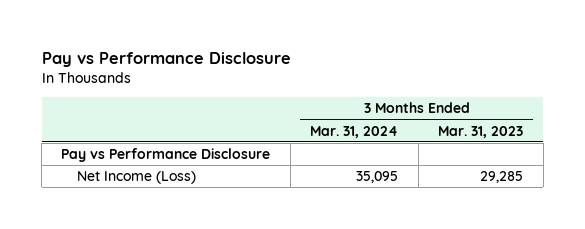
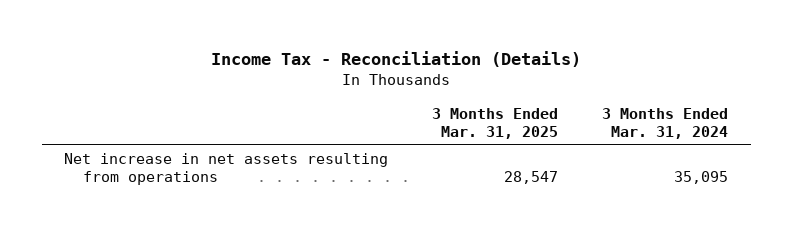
- Pay vs Performance Disclosure
+ Income Tax - Reconciliation (Details)
- | 3 Months Ended Mar. 31, 2024 | 3 Months Ended Mar. 31, 2023
+ | 3 Months Ended Mar. 31, 2025 | 3 Months Ended Mar. 31, 2024
- Pay vs Performance Disclosure
- Net Income (Loss) | 35,095 | 29,285
+ Net increase in net assets resulting from operations | 28,547 | 35,095

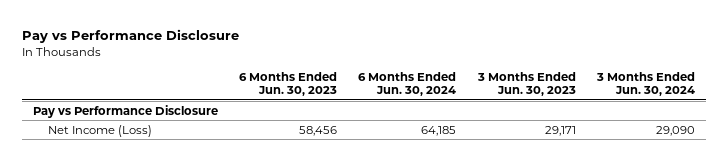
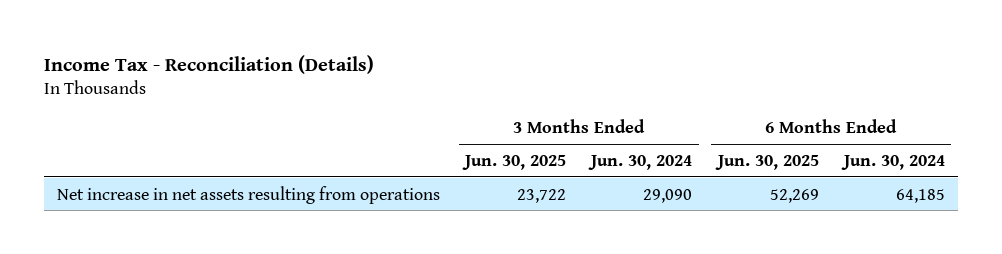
- Pay vs Performance Disclosure
+ Income Tax - Reconciliation (Details)
- | 6 Months Ended Jun. 30, 2023 | 6 Months Ended Jun. 30, 2024 | 3 Months Ended Jun. 30, 2023 | 3 Months Ended Jun. 30, 2024
+ | 3 Months Ended Jun. 30, 2025 | 3 Months Ended Jun. 30, 2024 | 6 Months Ended Jun. 30, 2025 | 6 Months Ended Jun. 30, 2024
- Pay vs Performance Disclosure
- Net Income (Loss) | 58,456 | 64,185 | 29,171 | 29,090
+ Net increase in net assets resulting from operations | 23,722 | 29,090 | 52,269 | 64,185

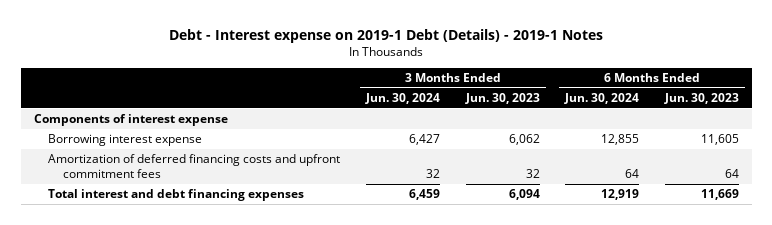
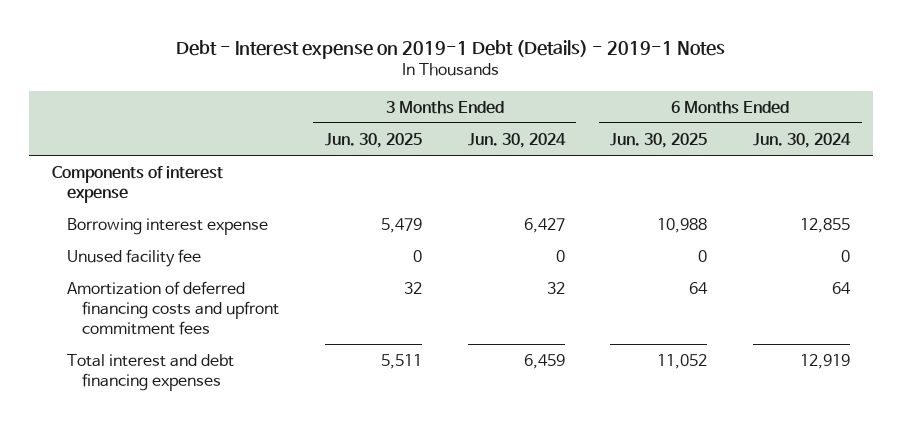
- | 3 Months Ended Jun. 30, 2024 | 3 Months Ended Jun. 30, 2023 | 6 Months Ended Jun. 30, 2024 | 6 Months Ended Jun. 30, 2023
+ | 3 Months Ended Jun. 30, 2025 | 3 Months Ended Jun. 30, 2024 | 6 Months Ended Jun. 30, 2025 | 6 Months Ended Jun. 30, 2024
+ Unused facility fee | 0 | 0 | 0 | 0

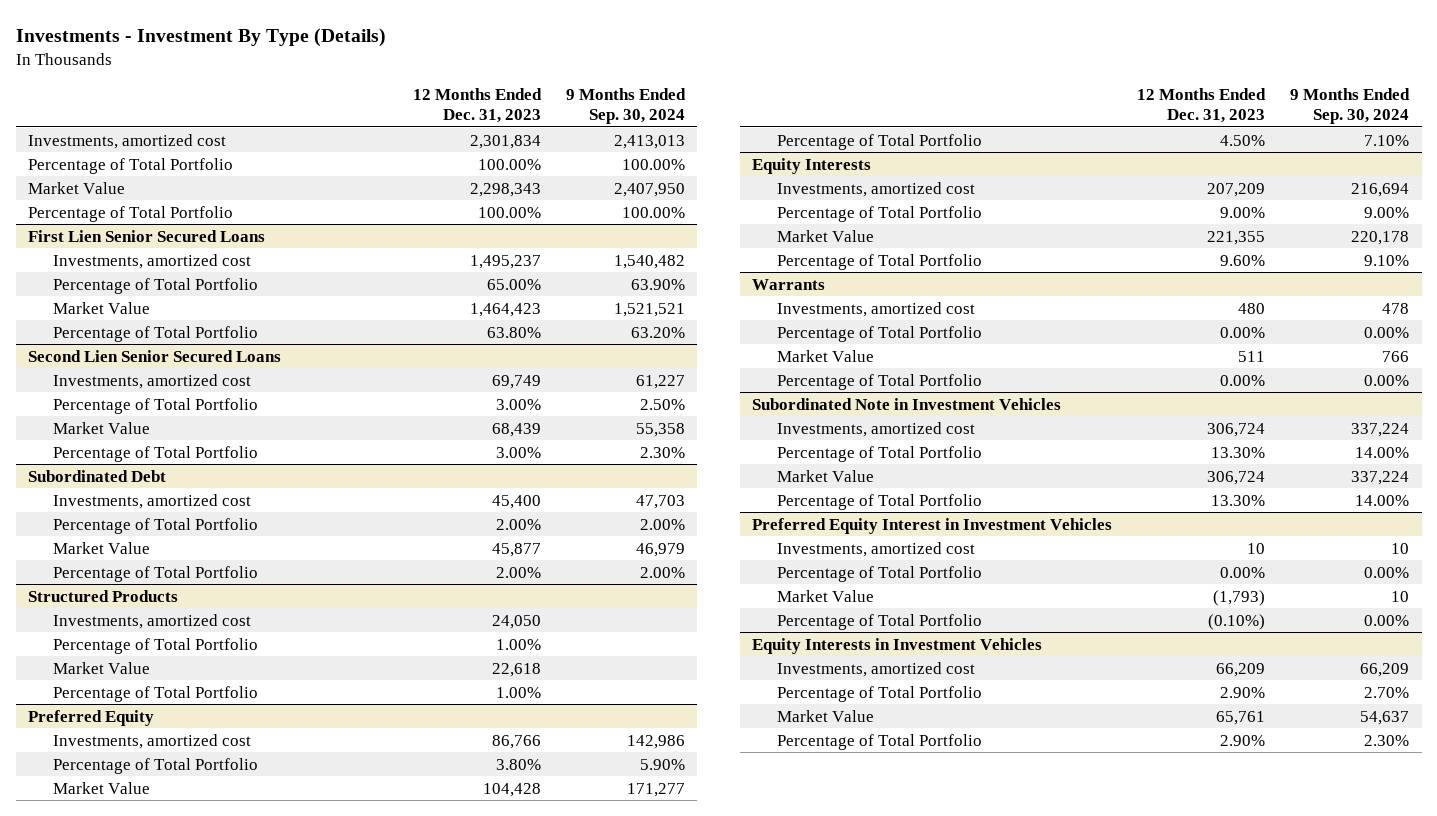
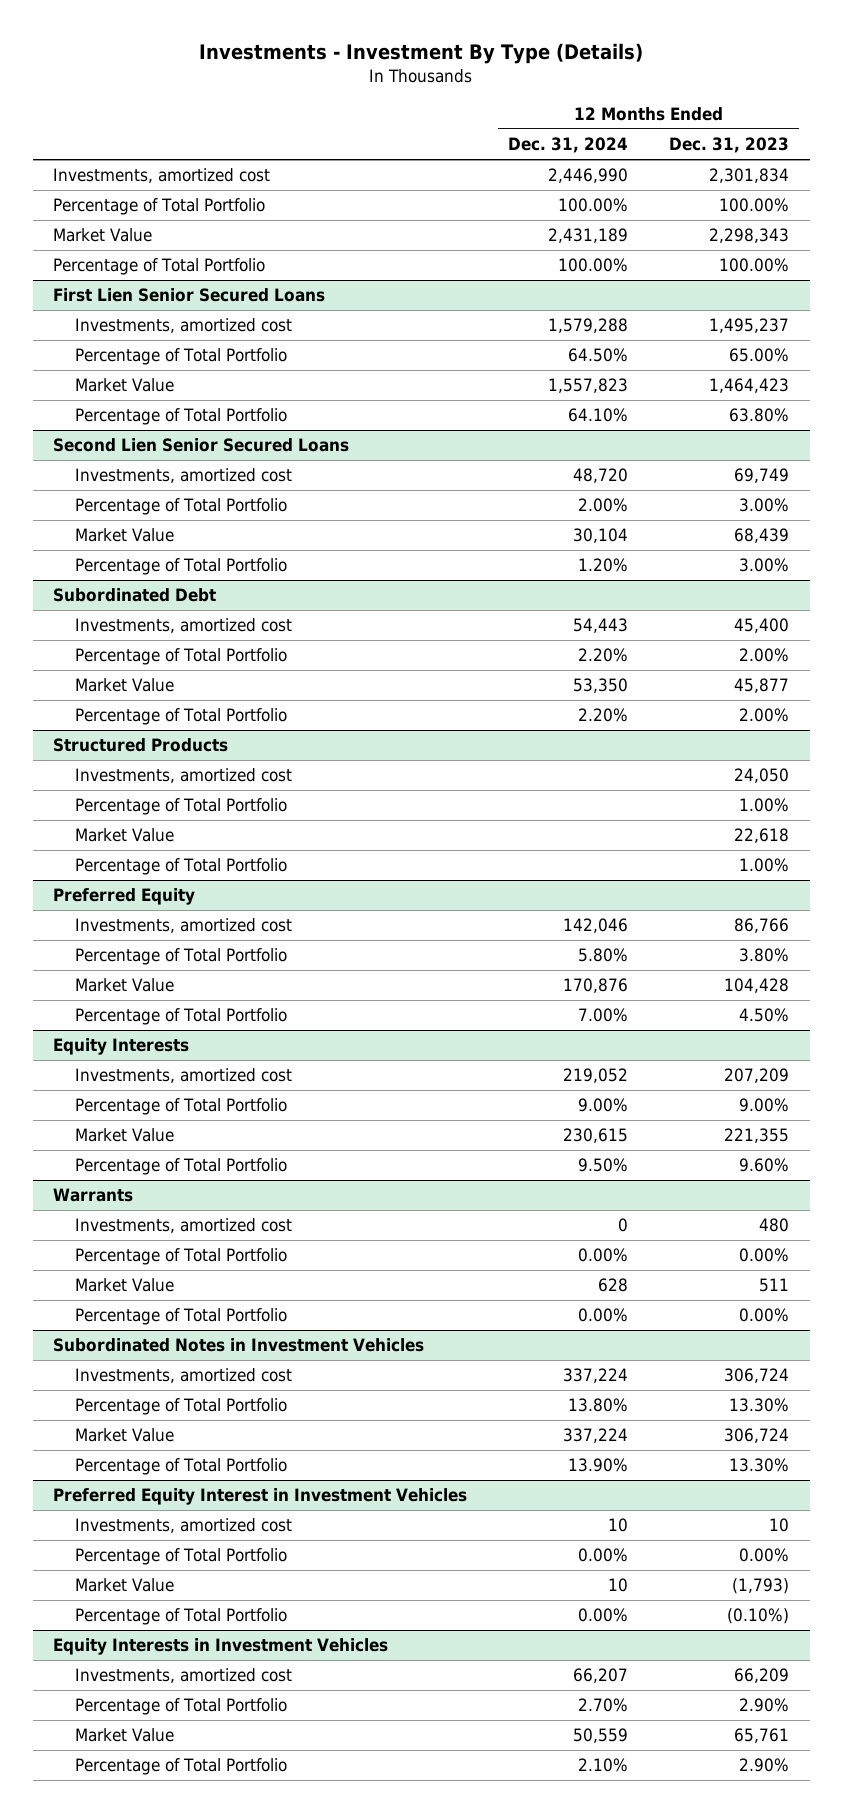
- | 12 Months Ended Dec. 31, 2023 | 9 Months Ended Sep. 30, 2024
+ | 12 Months Ended Dec. 31, 2024 | 12 Months Ended Dec. 31, 2023
- Subordinated Note in Investment Vehicles
+ Subordinated Notes in Investment Vehicles

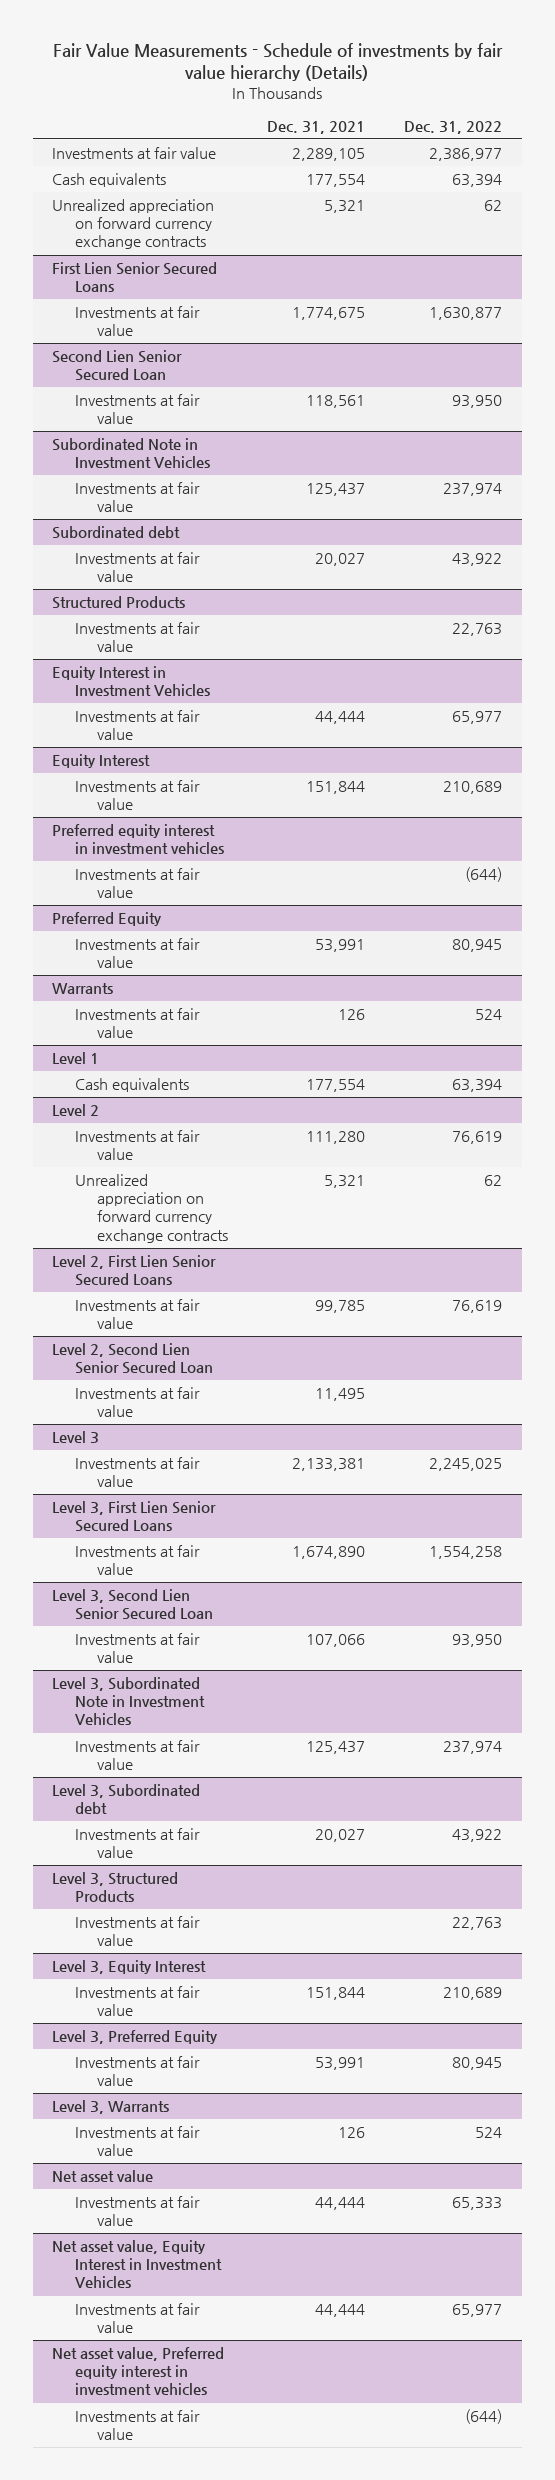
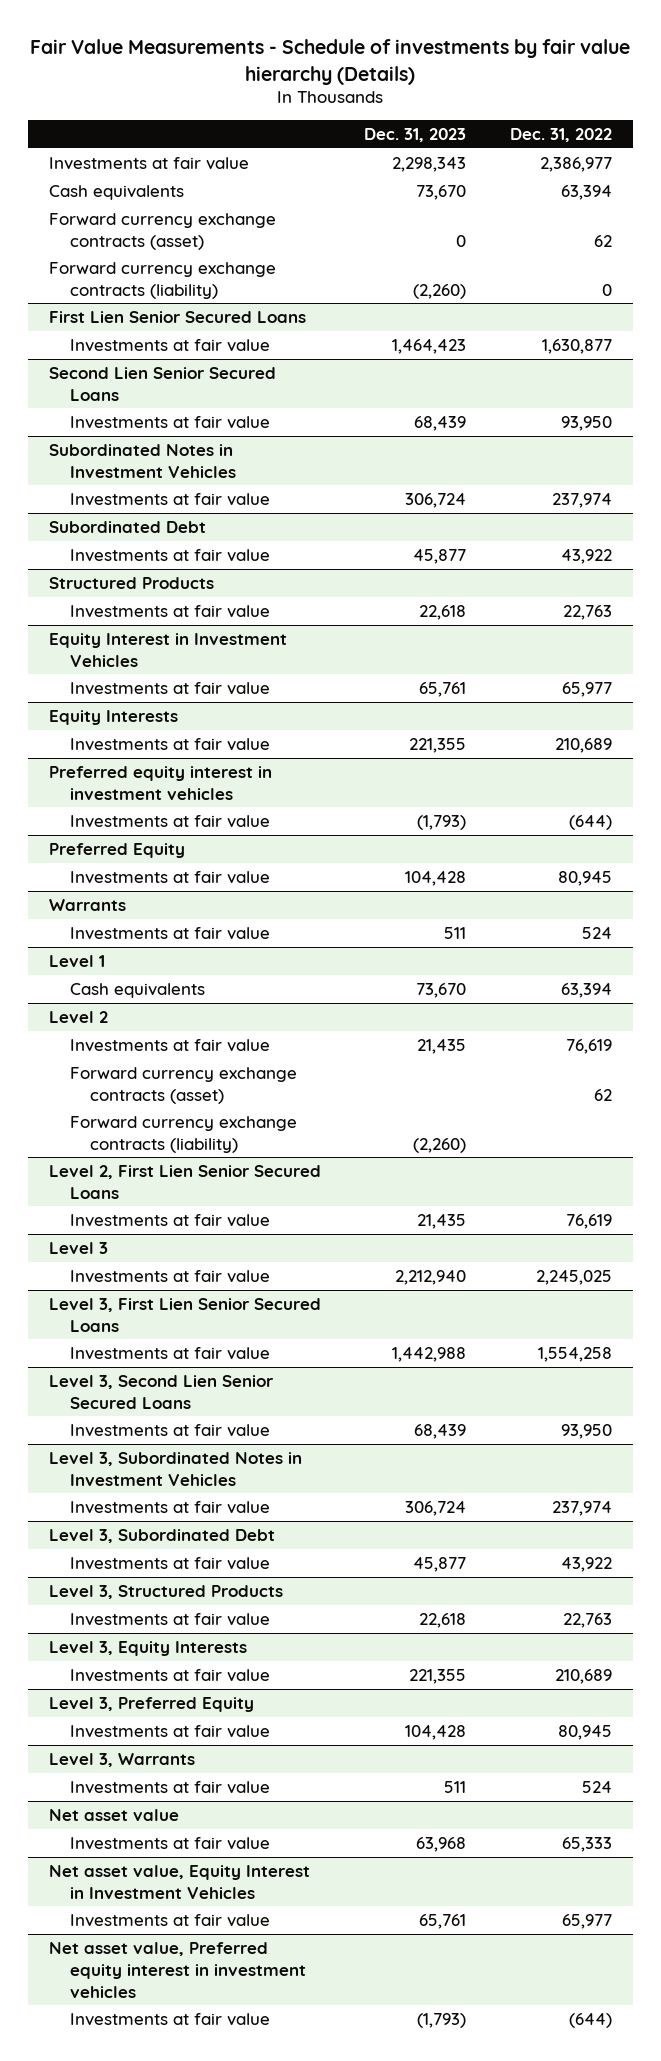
- | Dec. 31, 2021 | Dec. 31, 2022
+ | Dec. 31, 2023 | Dec. 31, 2022
- Unrealized appreciation on forward currency exchange contracts | 5,321 | 62
+ Forward currency exchange contracts (asset) | 0 | 62
+ Forward currency exchange contracts (liability) | (2,260) | 0
- Second Lien Senior Secured Loan
+ Second Lien Senior Secured Loans
- Subordinated Note in Investment Vehicles
+ Subordinated Notes in Investment Vehicles
- Subordinated debt
+ Subordinated Debt
- Equity Interest
+ Equity Interests
@ Level 2
- Unrealized appreciation on forward currency exchange contracts | 5,321 | 62
+ Forward currency exchange contracts (asset) | | 62
+ Forward currency exchange contracts (liability) | (2,260) |
- Level 2, Second Lien Senior Secured Loan
- Investments at fair value | 11,495 |
- Level 3, Second Lien Senior Secured Loan
+ Level 3, Second Lien Senior Secured Loans
- Level 3, Subordinated Note in Investment Vehicles
+ Level 3, Subordinated Notes in Investment Vehicles
- Level 3, Subordinated debt
+ Level 3, Subordinated Debt
- Level 3, Equity Interest
+ Level 3, Equity Interests

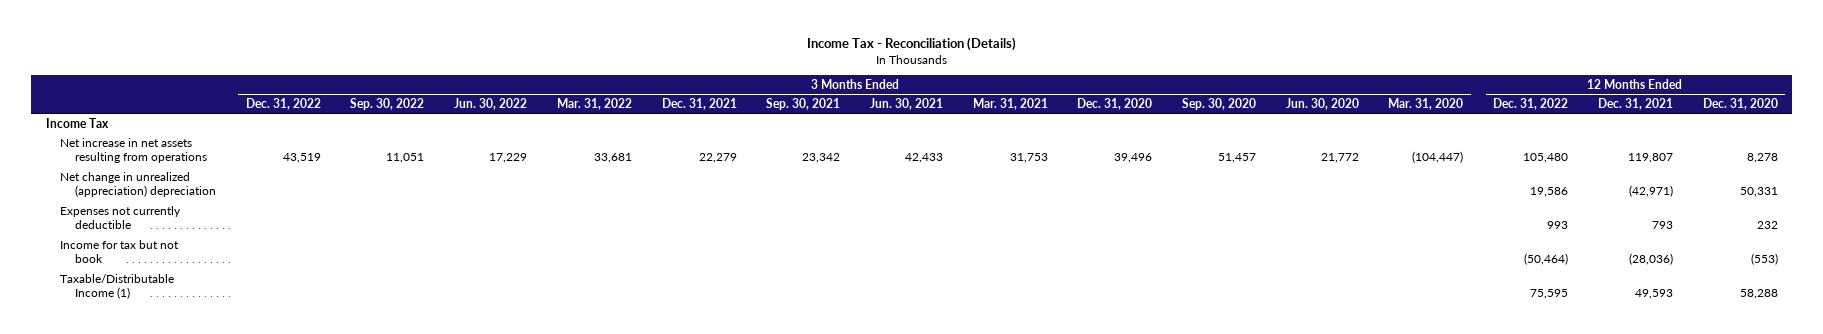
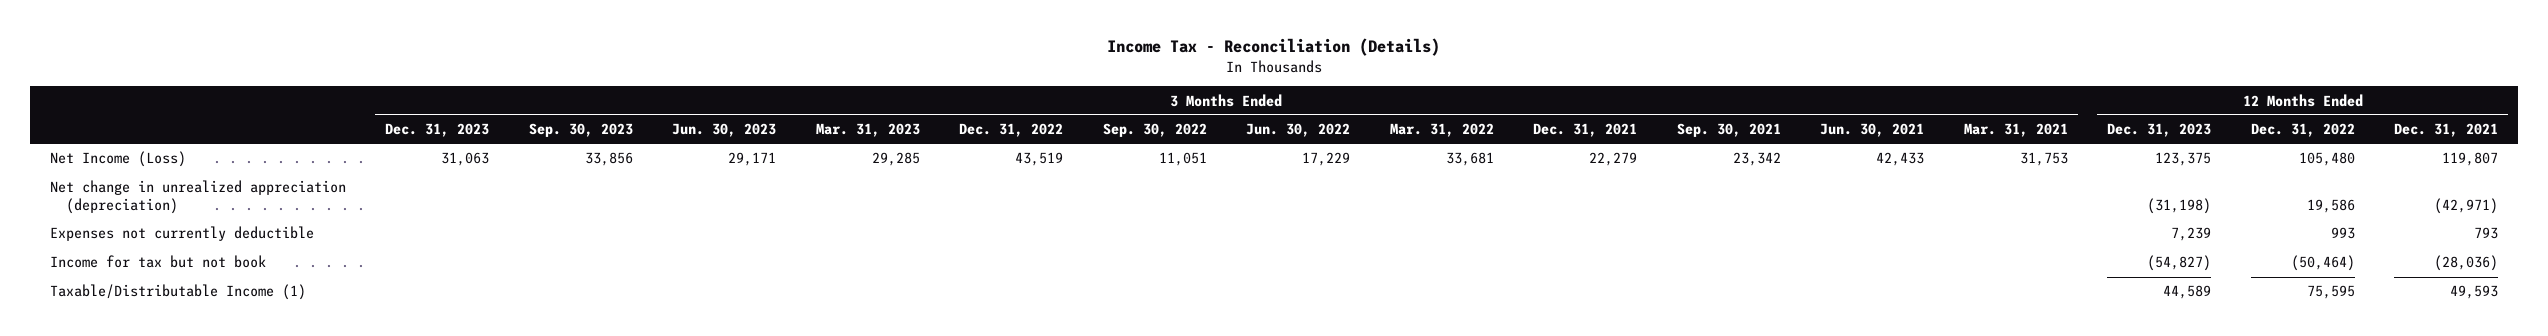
- | 3 Months Ended Dec. 31, 2022 | 3 Months Ended Sep. 30, 2022 | 3 Months Ended Jun. 30, 2022 | 3 Months Ended Mar. 31, 2022 | 3 Months Ended Dec. 31, 2021 | 3 Months Ended Sep. 30, 2021 | 3 Months Ended Jun. 30, 2021 | 3 Months Ended Mar. 31, 2021 | 3 Months Ended Dec. 31, 2020 | 3 Months Ended Sep. 30, 2020 | 3 Months Ended Jun. 30, 2020 | 3 Months Ended Mar. 31, 2020 | 12 Months Ended Dec. 31, 2022 | 12 Months Ended Dec. 31, 2021 | 12 Months Ended Dec. 31, 2020
+ | 3 Months Ended Dec. 31, 2023 | 3 Months Ended Sep. 30, 2023 | 3 Months Ended Jun. 30, 2023 | 3 Months Ended Mar. 31, 2023 | 3 Months Ended Dec. 31, 2022 | 3 Months Ended Sep. 30, 2022 | 3 Months Ended Jun. 30, 2022 | 3 Months Ended Mar. 31, 2022 | 3 Months Ended Dec. 31, 2021 | 3 Months Ended Sep. 30, 2021 | 3 Months Ended Jun. 30, 2021 | 3 Months Ended Mar. 31, 2021 | 12 Months Ended Dec. 31, 2023 | 12 Months Ended Dec. 31, 2022 | 12 Months Ended Dec. 31, 2021
- Income Tax
- Net increase in net assets resulting from operations | 43,519 | 11,051 | 17,229 | 33,681 | 22,279 | 23,342 | 42,433 | 31,753 | 39,496 | 51,457 | 21,772 | (104,447) | 105,480 | 119,807 | 8,278
- Net change in unrealized (appreciation) depreciation | | | | | | | | | | | | | 19,586 | (42,971) | 50,331
+ Net Income (Loss) | 31,063 | 33,856 | 29,171 | 29,285 | 43,519 | 11,051 | 17,229 | 33,681 | 22,279 | 23,342 | 42,433 | 31,753 | 123,375 | 105,480 | 119,807
+ Net change in unrealized appreciation (depreciation) | | | | | | | | | | | | | (31,198) | 19,586 | (42,971)

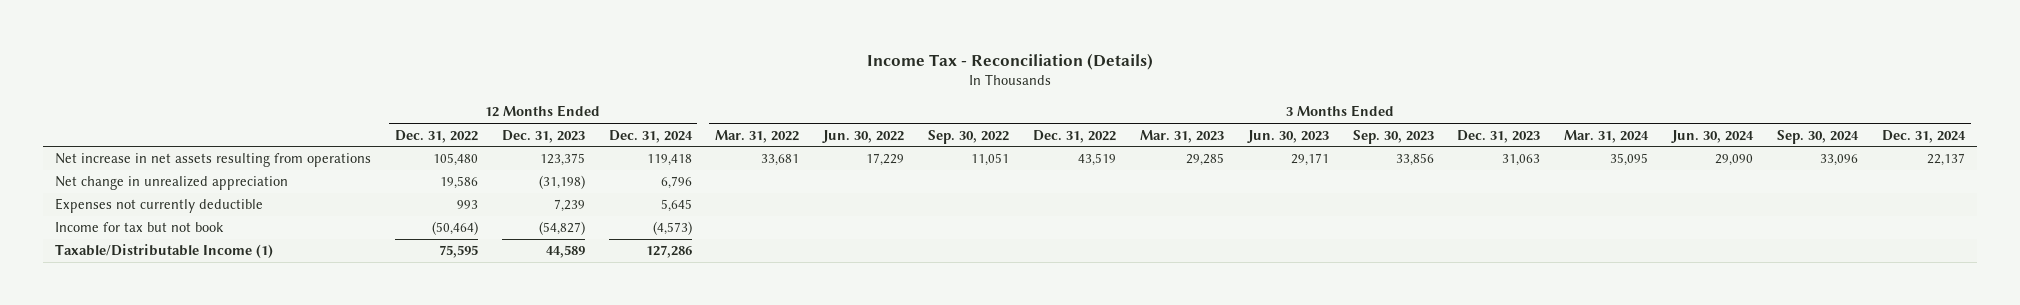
- | 3 Months Ended Dec. 31, 2023 | 3 Months Ended Sep. 30, 2023 | 3 Months Ended Jun. 30, 2023 | 3 Months Ended Mar. 31, 2023 | 3 Months Ended Dec. 31, 2022 | 3 Months Ended Sep. 30, 2022 | 3 Months Ended Jun. 30, 2022 | 3 Months Ended Mar. 31, 2022 | 3 Months Ended Dec. 31, 2021 | 3 Months Ended Sep. 30, 2021 | 3 Months Ended Jun. 30, 2021 | 3 Months Ended Mar. 31, 2021 | 12 Months Ended Dec. 31, 2023 | 12 Months Ended Dec. 31, 2022 | 12 Months Ended Dec. 31, 2021
+ | 12 Months Ended Dec. 31, 2022 | 12 Months Ended Dec. 31, 2023 | 12 Months Ended Dec. 31, 2024 | 3 Months Ended Mar. 31, 2022 | 3 Months Ended Jun. 30, 2022 | 3 Months Ended Sep. 30, 2022 | 3 Months Ended Dec. 31, 2022 | 3 Months Ended Mar. 31, 2023 | 3 Months Ended Jun. 30, 2023 | 3 Months Ended Sep. 30, 2023 | 3 Months Ended Dec. 31, 2023 | 3 Months Ended Mar. 31, 2024 | 3 Months Ended Jun. 30, 2024 | 3 Months Ended Sep. 30, 2024 | 3 Months Ended Dec. 31, 2024
- Net Income (Loss) | 31,063 | 33,856 | 29,171 | 29,285 | 43,519 | 11,051 | 17,229 | 33,681 | 22,279 | 23,342 | 42,433 | 31,753 | 123,375 | 105,480 | 119,807
- Net change in unrealized appreciation (depreciation) | | | | | | | | | | | | | (31,198) | 19,586 | (42,971)
+ Net increase in net assets resulting from operations | 105,480 | 123,375 | 119,418 | 33,681 | 17,229 | 11,051 | 43,519 | 29,285 | 29,171 | 33,856 | 31,063 | 35,095 | 29,090 | 33,096 | 22,137
+ Net change in unrealized appreciation | 19,586 | (31,198) | 6,796 | | | | | | | | | | | |

